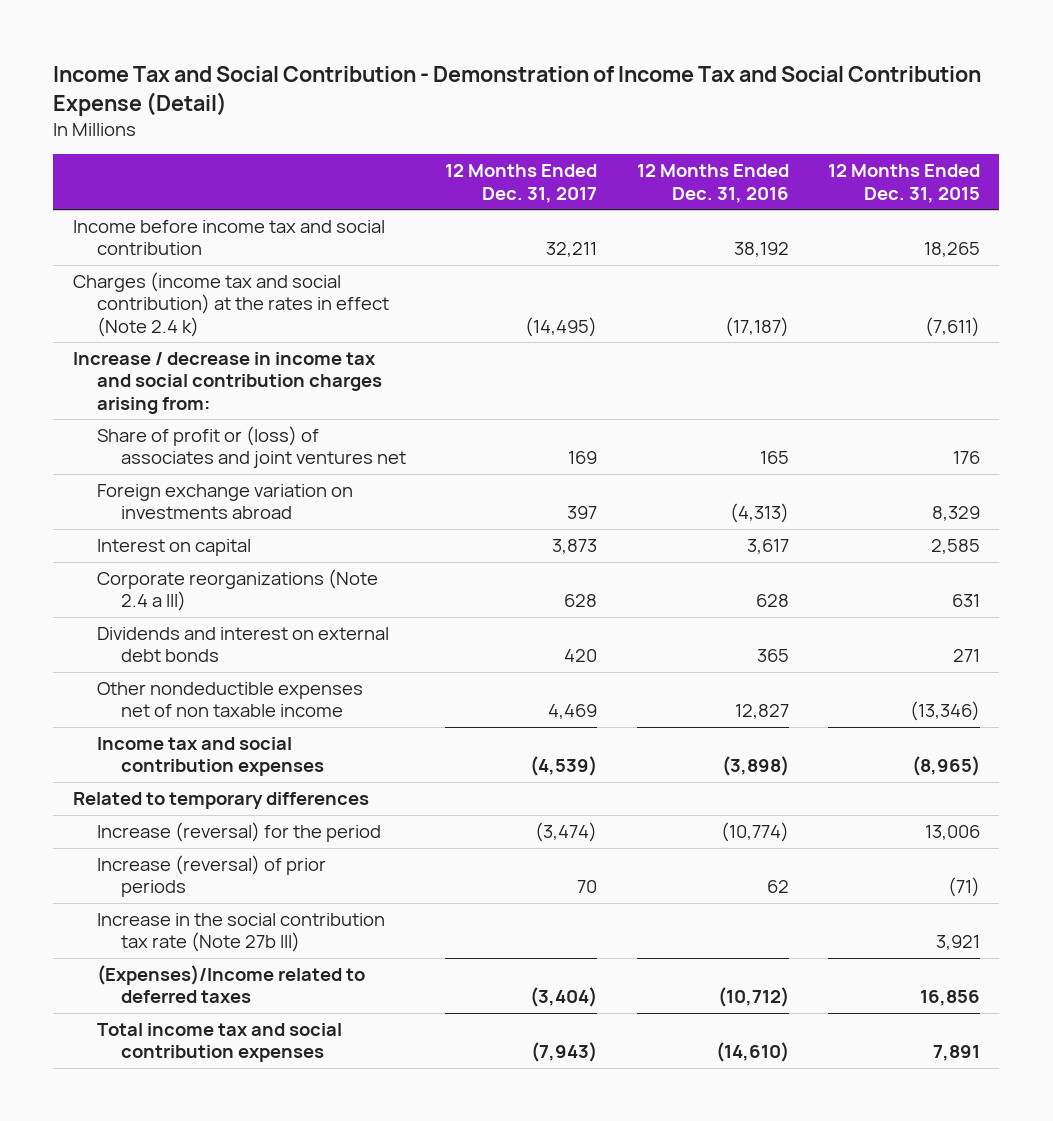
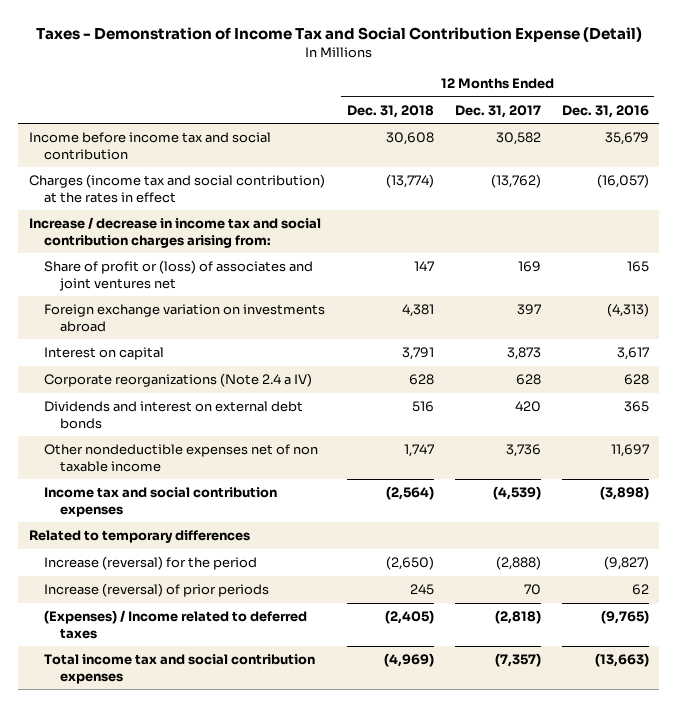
- Income Tax and Social Contribution - Demonstration of Income Tax and Social Contribution Expense (Detail)
+ Taxes - Demonstration of Income Tax and Social Contribution Expense (Detail)
- | 12 Months Ended Dec. 31, 2017 | 12 Months Ended Dec. 31, 2016 | 12 Months Ended Dec. 31, 2015
+ | 12 Months Ended Dec. 31, 2018 | 12 Months Ended Dec. 31, 2017 | 12 Months Ended Dec. 31, 2016
- Income before income tax and social contribution | 32,211 | 38,192 | 18,265
- Charges (income tax and social contribution) at the rates in effect (Note 2.4 k) | (14,495) | (17,187) | (7,611)
+ Income before income tax and social contribution | 30,608 | 30,582 | 35,679
+ Charges (income tax and social contribution) at the rates in effect | (13,774) | (13,762) | (16,057)
- Corporate reorganizations (Note 2.4 a III) | 628 | 628 | 631
+ Corporate reorganizations (Note 2.4 a IV) | 628 | 628 | 628
- Other nondeductible expenses net of non taxable income | 4,469 | 12,827 | (13,346)
+ Other nondeductible expenses net of non taxable income | 1,747 | 3,736 | 11,697
- Increase (reversal) for the period | (3,474) | (10,774) | 13,006
+ Increase (reversal) for the period | (2,650) | (2,888) | (9,827)
- Increase in the social contribution tax rate (Note 27b III) | | | 3,921
- (Expenses)/Income related to deferred taxes | (3,404) | (10,712) | 16,856
- Total income tax and social contribution expenses | (7,943) | (14,610) | 7,891
+ (Expenses) / Income related to deferred taxes | (2,405) | (2,818) | (9,765)
+ Total income tax and social contribution expenses | (4,969) | (7,357) | (13,663)

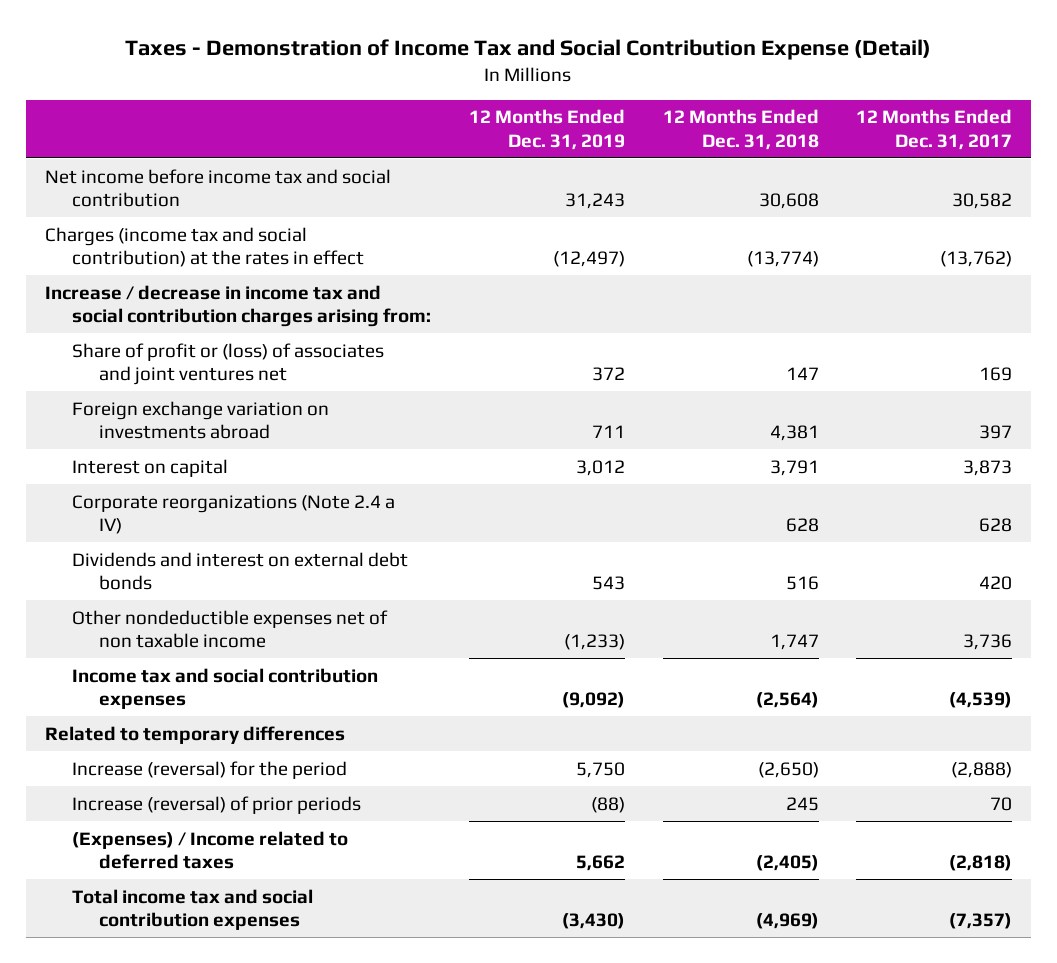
- | 12 Months Ended Dec. 31, 2018 | 12 Months Ended Dec. 31, 2017 | 12 Months Ended Dec. 31, 2016
+ | 12 Months Ended Dec. 31, 2019 | 12 Months Ended Dec. 31, 2018 | 12 Months Ended Dec. 31, 2017
- Income before income tax and social contribution | 30,608 | 30,582 | 35,679
+ Net income before income tax and social contribution | 31,243 | 30,608 | 30,582

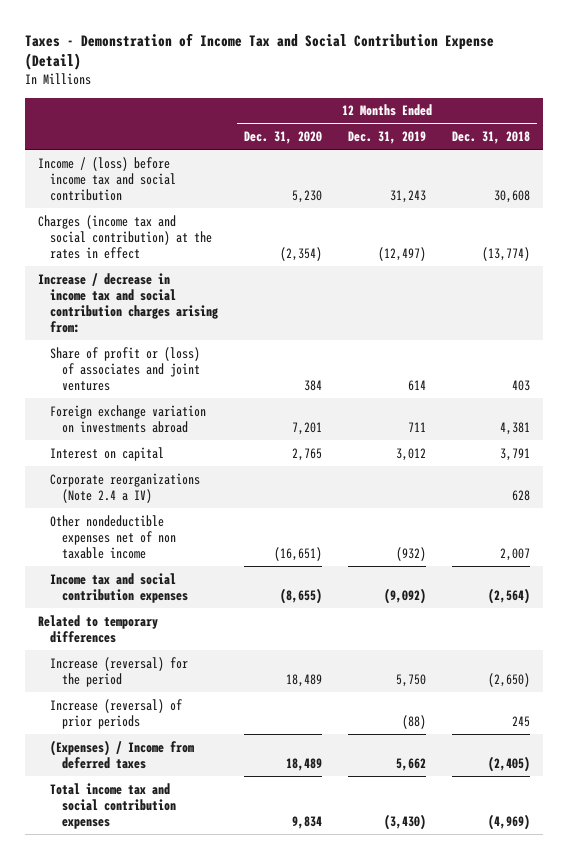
- | 12 Months Ended Dec. 31, 2019 | 12 Months Ended Dec. 31, 2018 | 12 Months Ended Dec. 31, 2017
+ | 12 Months Ended Dec. 31, 2020 | 12 Months Ended Dec. 31, 2019 | 12 Months Ended Dec. 31, 2018
- Net income before income tax and social contribution | 31,243 | 30,608 | 30,582
+ Income / (loss) before income tax and social contribution | 5,230 | 31,243 | 30,608
- Share of profit or (loss) of associates and joint ventures net | 372 | 147 | 169
+ Share of profit or (loss) of associates and joint ventures | 384 | 614 | 403
- Dividends and interest on external debt bonds | 543 | 516 | 420
- Other nondeductible expenses net of non taxable income | (1,233) | 1,747 | 3,736
+ Other nondeductible expenses net of non taxable income | (16,651) | (932) | 2,007
- (Expenses) / Income related to deferred taxes | 5,662 | (2,405) | (2,818)
+ (Expenses) / Income from deferred taxes | 18,489 | 5,662 | (2,405)

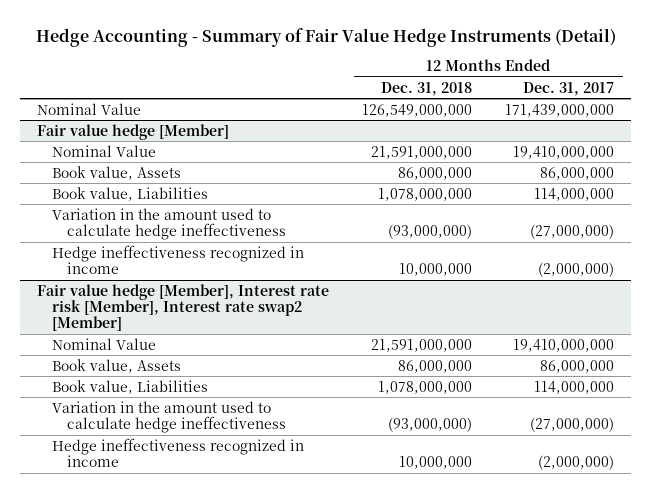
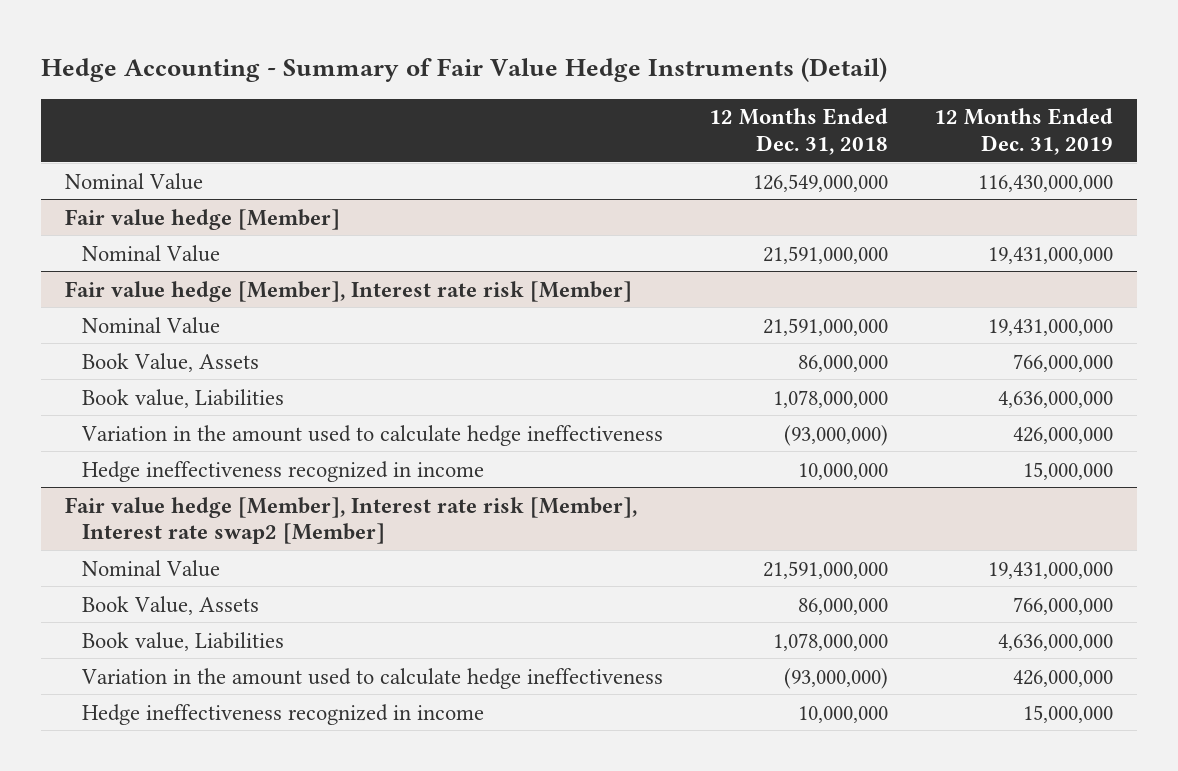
- | 12 Months Ended Dec. 31, 2018 | 12 Months Ended Dec. 31, 2017
+ | 12 Months Ended Dec. 31, 2018 | 12 Months Ended Dec. 31, 2019
@ Fair value hedge [Member]
- Book value, Assets | 86,000,000 | 86,000,000
+ Fair value hedge [Member], Interest rate risk [Member]
+ Nominal Value | 21,591,000,000 | 19,431,000,000
+ Book Value, Assets | 86,000,000 | 766,000,000
@ Fair value hedge [Member], Interest rate risk [Member], Interest rate swap2 [Member]
- Book value, Assets | 86,000,000 | 86,000,000
+ Book Value, Assets | 86,000,000 | 766,000,000

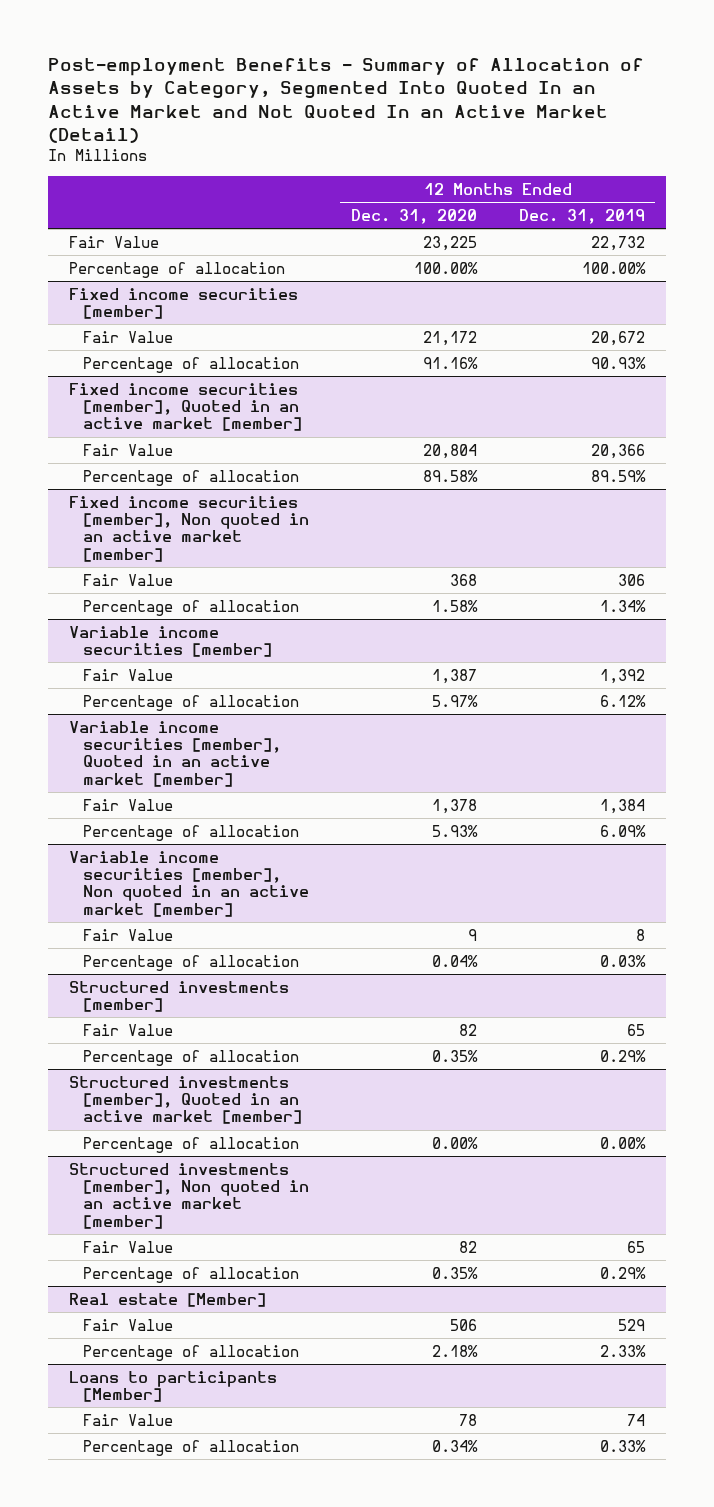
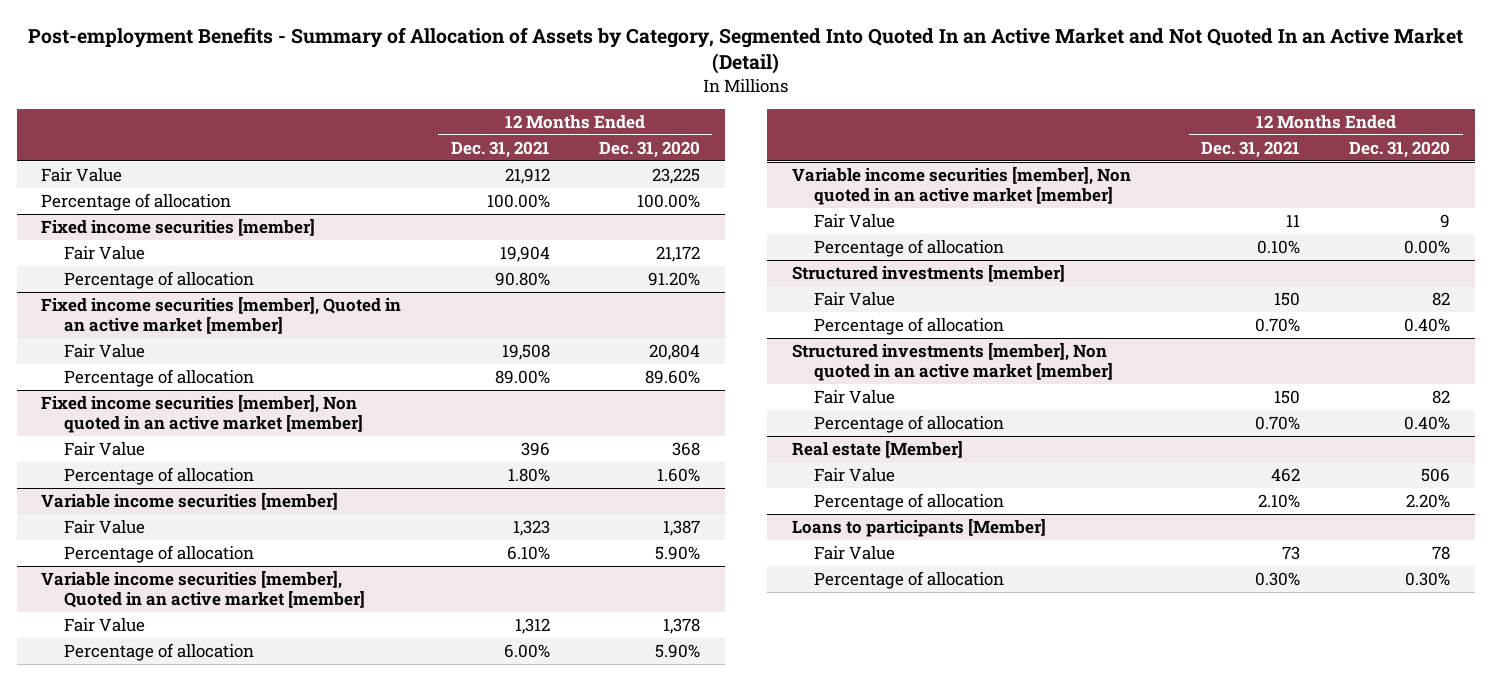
- | 12 Months Ended Dec. 31, 2020 | 12 Months Ended Dec. 31, 2019
+ | 12 Months Ended Dec. 31, 2021 | 12 Months Ended Dec. 31, 2020
@ Fixed income securities [member]
- Percentage of allocation | 91.16% | 90.93%
+ Percentage of allocation | 90.80% | 91.20%
@ Fixed income securities [member], Quoted in an active market [member]
- Percentage of allocation | 89.58% | 89.59%
+ Percentage of allocation | 89.00% | 89.60%
@ Fixed income securities [member], Non quoted in an active market [member]
- Percentage of allocation | 1.58% | 1.34%
+ Percentage of allocation | 1.80% | 1.60%
@ Variable income securities [member]
- Percentage of allocation | 5.97% | 6.12%
+ Percentage of allocation | 6.10% | 5.90%
@ Variable income securities [member], Quoted in an active market [member]
- Percentage of allocation | 5.93% | 6.09%
+ Percentage of allocation | 6.00% | 5.90%
@ Variable income securities [member], Non quoted in an active market [member]
- Percentage of allocation | 0.04% | 0.03%
+ Percentage of allocation | 0.10% | 0.00%
@ Structured investments [member]
- Percentage of allocation | 0.35% | 0.29%
- Structured investments [member], Quoted in an active market [member]
- Percentage of allocation | 0.00% | 0.00%
@ Structured investments [member]
+ Percentage of allocation | 0.70% | 0.40%
@ Structured investments [member], Non quoted in an active market [member]
- Percentage of allocation | 0.35% | 0.29%
+ Percentage of allocation | 0.70% | 0.40%
@ Real estate [Member]
- Percentage of allocation | 2.18% | 2.33%
+ Percentage of allocation | 2.10% | 2.20%
@ Loans to participants [Member]
- Percentage of allocation | 0.34% | 0.33%
+ Percentage of allocation | 0.30% | 0.30%

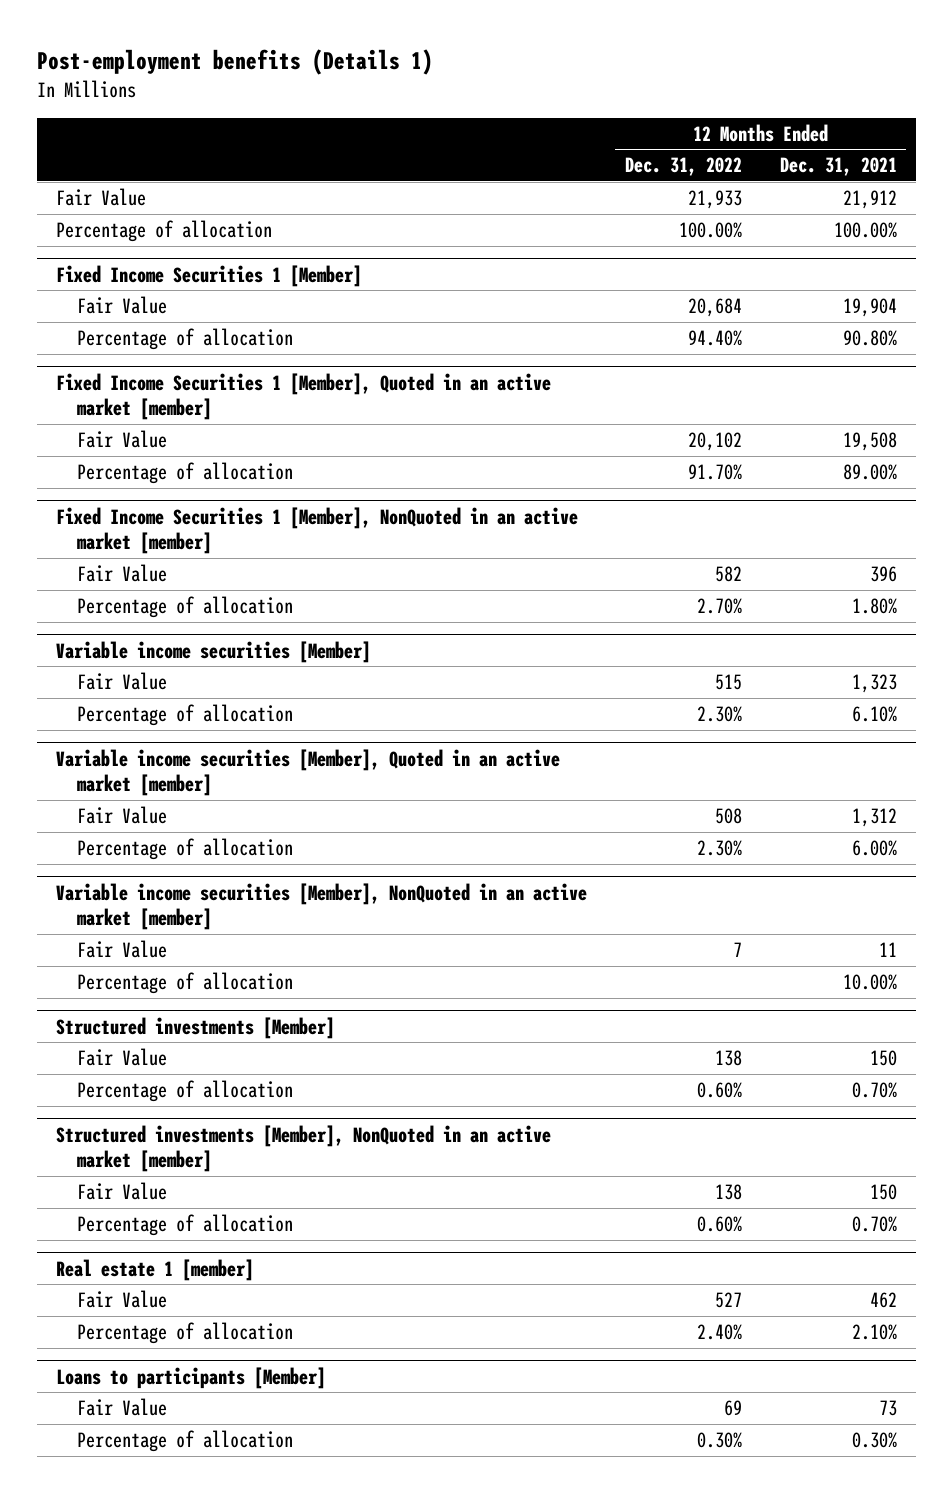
- Post-employment Benefits - Summary of Allocation of Assets by Category, Segmented Into Quoted In an Active Market and Not Quoted In an Active Market (Detail)
+ Post-employment benefits (Details 1)
- | 12 Months Ended Dec. 31, 2021 | 12 Months Ended Dec. 31, 2020
+ | 12 Months Ended Dec. 31, 2022 | 12 Months Ended Dec. 31, 2021
- Fixed income securities [member]
+ Fixed Income Securities 1 [Member]
- Fixed income securities [member], Quoted in an active market [member]
+ Fixed Income Securities 1 [Member], Quoted in an active market [member]
- Fixed income securities [member], Non quoted in an active market [member]
+ Fixed Income Securities 1 [Member], NonQuoted in an active market [member]
- Variable income securities [member]
+ Variable income securities [Member]
- Variable income securities [member], Quoted in an active market [member]
+ Variable income securities [Member], Quoted in an active market [member]
- Variable income securities [member], Non quoted in an active market [member]
+ Variable income securities [Member], NonQuoted in an active market [member]
- Percentage of allocation | 0.10% | 0.00%
- Structured investments [member]
+ Percentage of allocation | | 10.00%
+ Structured investments [Member]
- Structured investments [member], Non quoted in an active market [member]
+ Structured investments [Member], NonQuoted in an active market [member]
- Real estate [Member]
+ Real estate 1 [member]

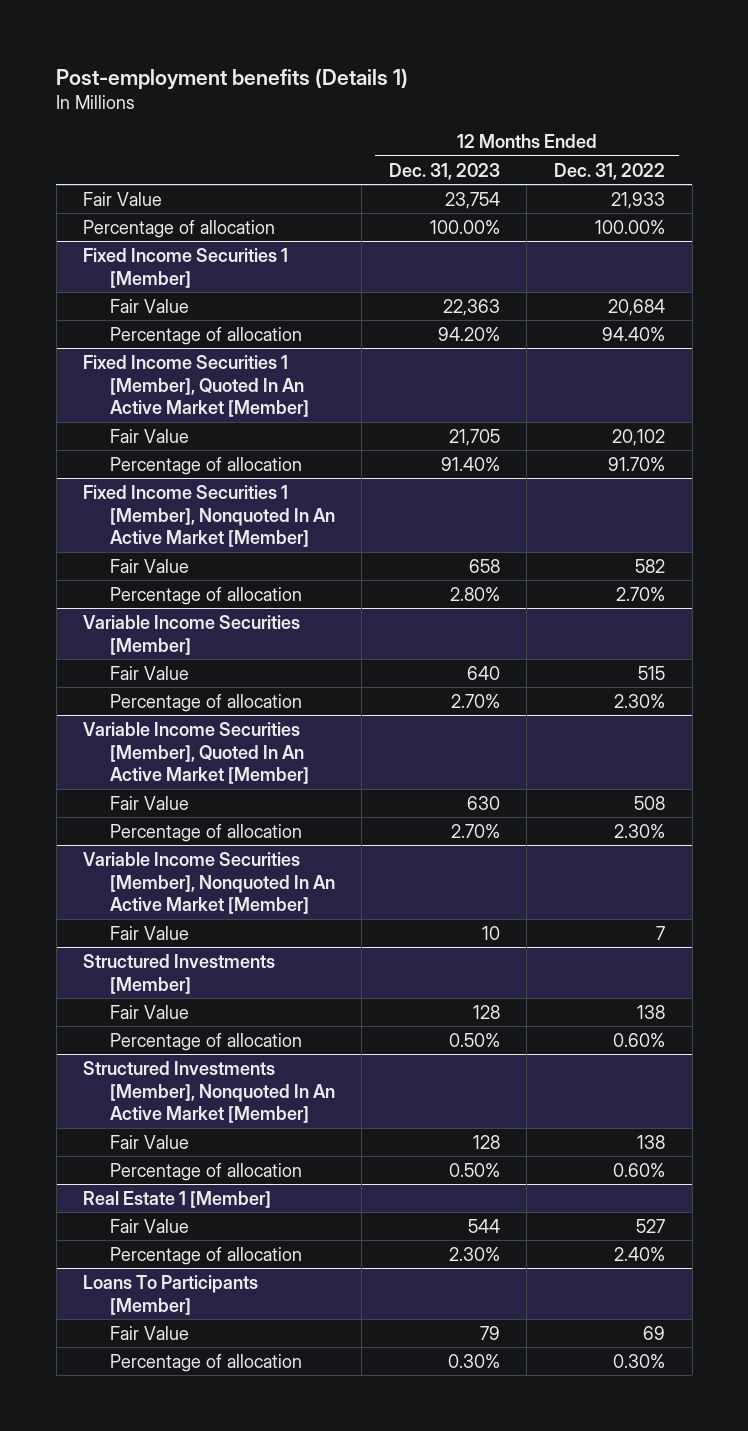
- | 12 Months Ended Dec. 31, 2022 | 12 Months Ended Dec. 31, 2021
+ | 12 Months Ended Dec. 31, 2023 | 12 Months Ended Dec. 31, 2022
- Fixed Income Securities 1 [Member], Quoted in an active market [member]
+ Fixed Income Securities 1 [Member], Quoted In An Active Market [Member]
- Fixed Income Securities 1 [Member], NonQuoted in an active market [member]
+ Fixed Income Securities 1 [Member], Nonquoted In An Active Market [Member]
- Variable income securities [Member]
+ Variable Income Securities [Member]
- Variable income securities [Member], Quoted in an active market [member]
+ Variable Income Securities [Member], Quoted In An Active Market [Member]
- Variable income securities [Member], NonQuoted in an active market [member]
+ Variable Income Securities [Member], Nonquoted In An Active Market [Member]
- Percentage of allocation | | 10.00%
- Structured investments [Member]
+ Structured Investments [Member]
- Structured investments [Member], NonQuoted in an active market [member]
+ Structured Investments [Member], Nonquoted In An Active Market [Member]
- Real estate 1 [member]
+ Real Estate 1 [Member]
- Loans to participants [Member]
+ Loans To Participants [Member]

